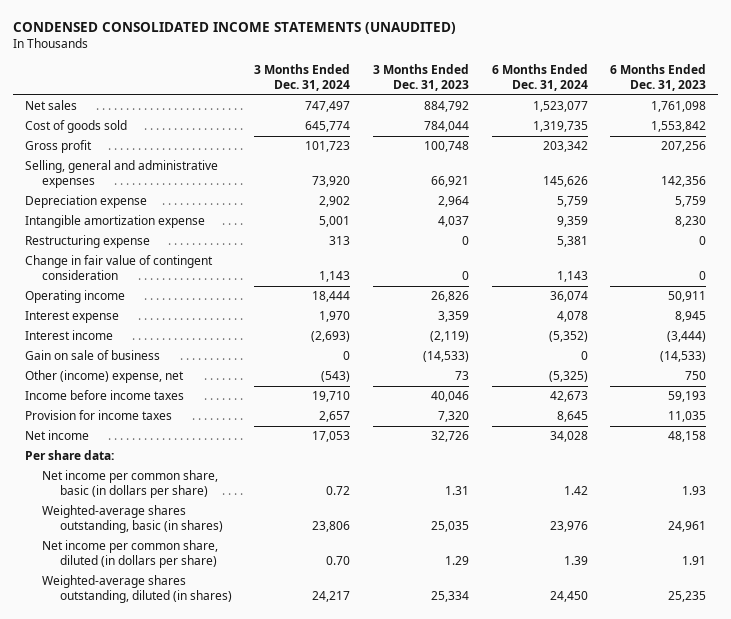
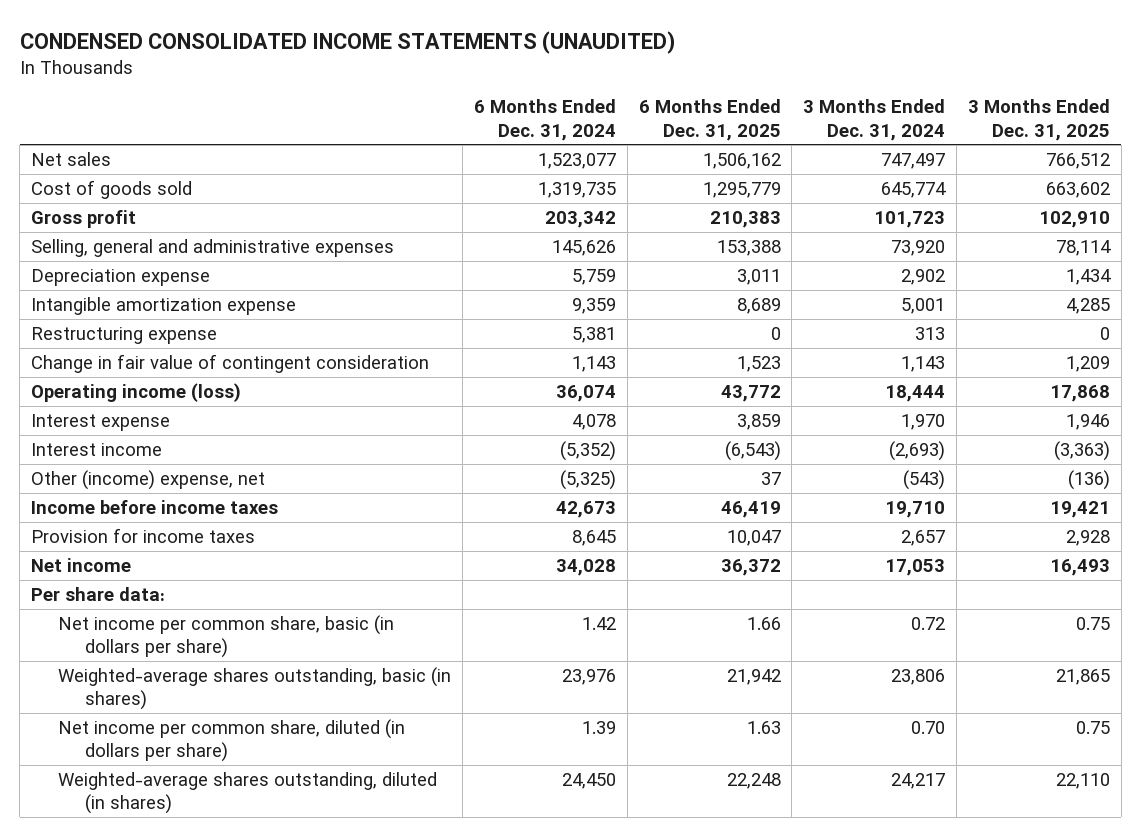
- | 3 Months Ended Dec. 31, 2024 | 3 Months Ended Dec. 31, 2023 | 6 Months Ended Dec. 31, 2024 | 6 Months Ended Dec. 31, 2023
+ | 6 Months Ended Dec. 31, 2024 | 6 Months Ended Dec. 31, 2025 | 3 Months Ended Dec. 31, 2024 | 3 Months Ended Dec. 31, 2025
- Operating income | 18,444 | 26,826 | 36,074 | 50,911
+ Operating income (loss) | 36,074 | 43,772 | 18,444 | 17,868
- Gain on sale of business | 0 | (14,533) | 0 | (14,533)

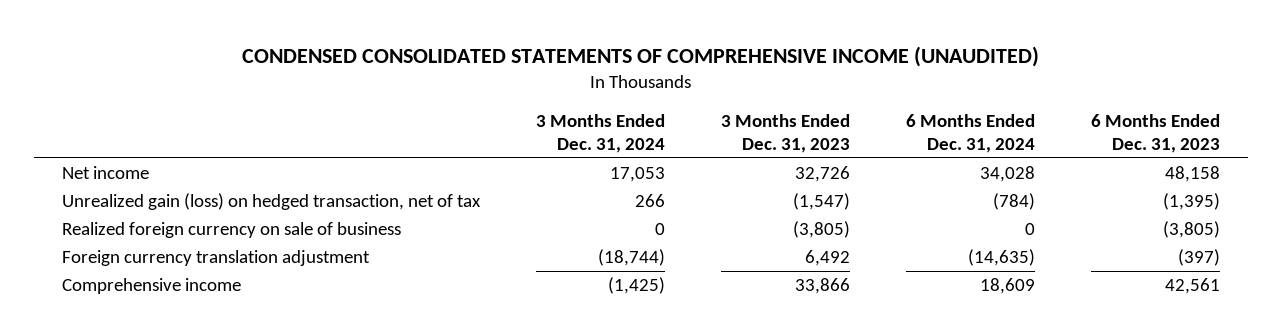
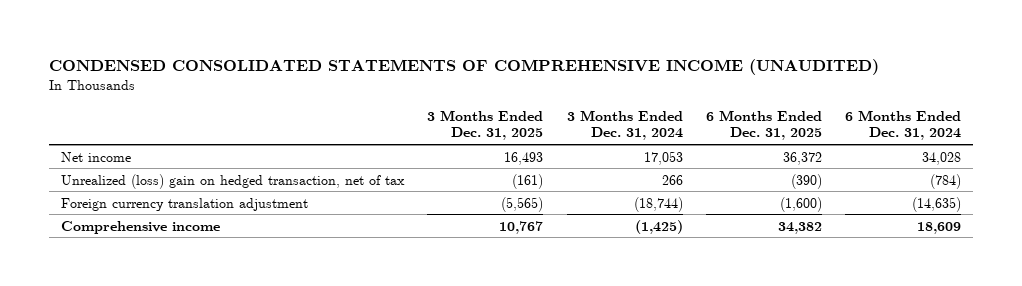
- | 3 Months Ended Dec. 31, 2024 | 3 Months Ended Dec. 31, 2023 | 6 Months Ended Dec. 31, 2024 | 6 Months Ended Dec. 31, 2023
+ | 3 Months Ended Dec. 31, 2025 | 3 Months Ended Dec. 31, 2024 | 6 Months Ended Dec. 31, 2025 | 6 Months Ended Dec. 31, 2024
- Unrealized gain (loss) on hedged transaction, net of tax | 266 | (1,547) | (784) | (1,395)
- Realized foreign currency on sale of business | 0 | (3,805) | 0 | (3,805)
+ Unrealized (loss) gain on hedged transaction, net of tax | (161) | 266 | (390) | (784)

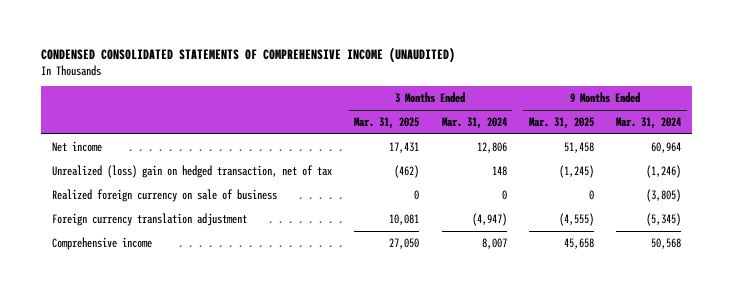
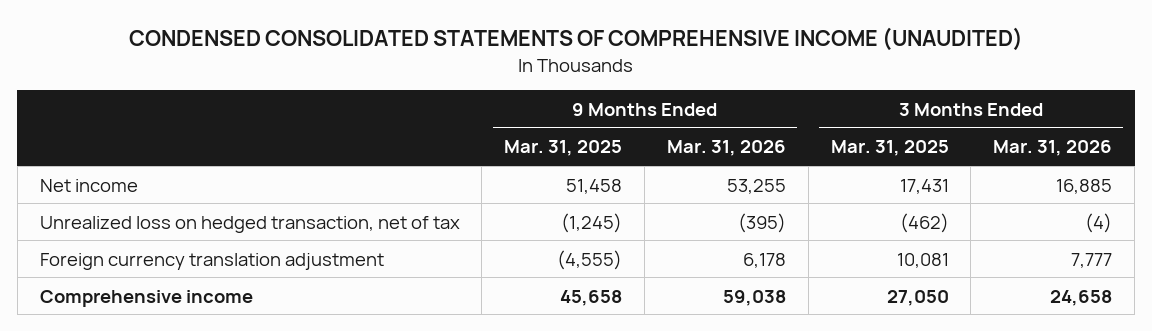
- | 3 Months Ended Mar. 31, 2025 | 3 Months Ended Mar. 31, 2024 | 9 Months Ended Mar. 31, 2025 | 9 Months Ended Mar. 31, 2024
+ | 9 Months Ended Mar. 31, 2025 | 9 Months Ended Mar. 31, 2026 | 3 Months Ended Mar. 31, 2025 | 3 Months Ended Mar. 31, 2026
- Unrealized (loss) gain on hedged transaction, net of tax | (462) | 148 | (1,245) | (1,246)
- Realized foreign currency on sale of business | 0 | 0 | 0 | (3,805)
+ Unrealized loss on hedged transaction, net of tax | (1,245) | (395) | (462) | (4)

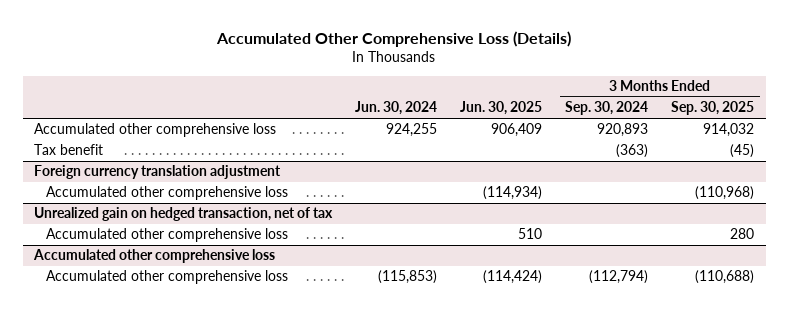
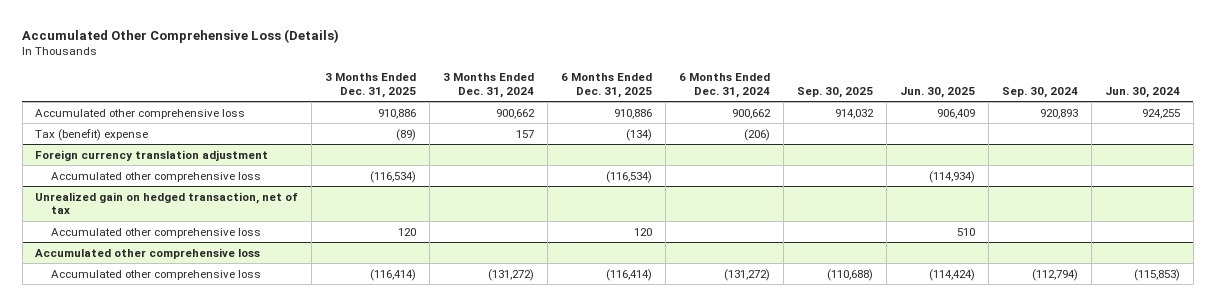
- | Jun. 30, 2024 | Jun. 30, 2025 | 3 Months Ended Sep. 30, 2024 | 3 Months Ended Sep. 30, 2025
+ | 3 Months Ended Dec. 31, 2025 | 3 Months Ended Dec. 31, 2024 | 6 Months Ended Dec. 31, 2025 | 6 Months Ended Dec. 31, 2024 | Sep. 30, 2025 | Jun. 30, 2025 | Sep. 30, 2024 | Jun. 30, 2024
- Tax benefit | | | (363) | (45)
+ Tax (benefit) expense | (89) | 157 | (134) | (206) | | | |

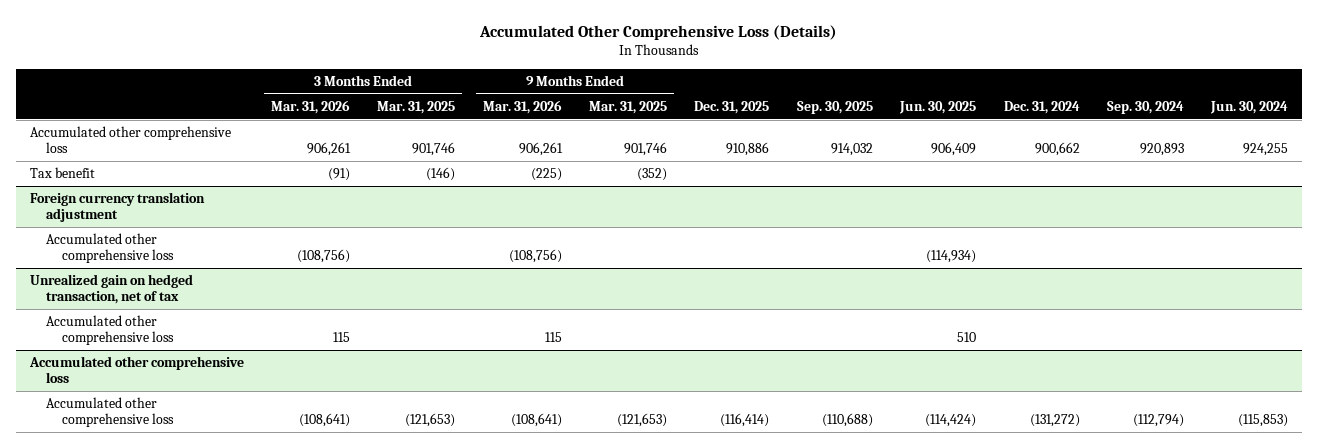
- | 3 Months Ended Dec. 31, 2025 | 3 Months Ended Dec. 31, 2024 | 6 Months Ended Dec. 31, 2025 | 6 Months Ended Dec. 31, 2024 | Sep. 30, 2025 | Jun. 30, 2025 | Sep. 30, 2024 | Jun. 30, 2024
+ | 3 Months Ended Mar. 31, 2026 | 3 Months Ended Mar. 31, 2025 | 9 Months Ended Mar. 31, 2026 | 9 Months Ended Mar. 31, 2025 | Dec. 31, 2025 | Sep. 30, 2025 | Jun. 30, 2025 | Dec. 31, 2024 | Sep. 30, 2024 | Jun. 30, 2024
- Tax (benefit) expense | (89) | 157 | (134) | (206) | | | |
+ Tax benefit | (91) | (146) | (225) | (352) | | | | | |

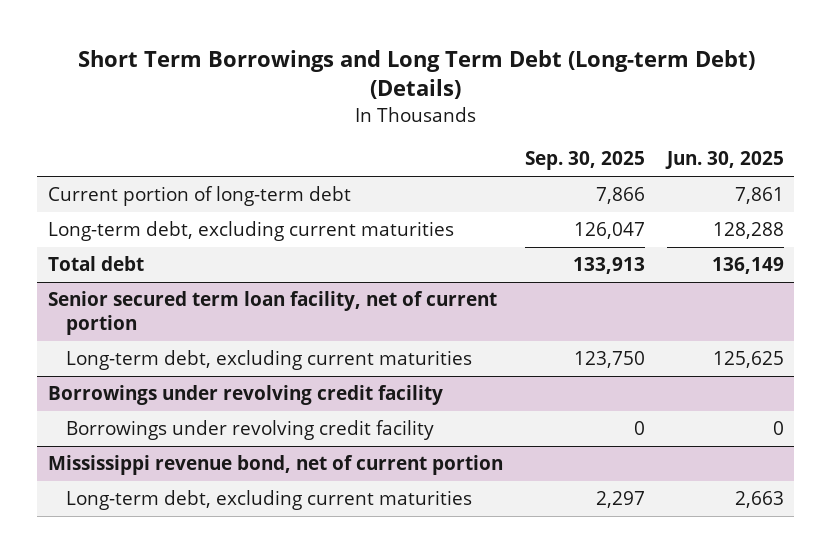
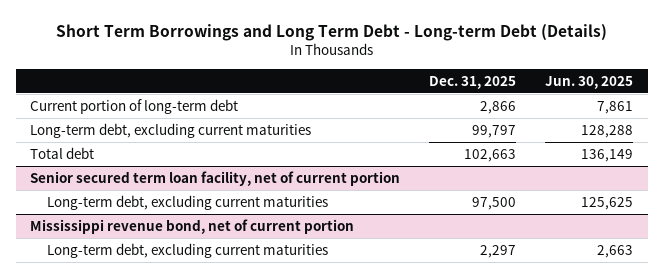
- Short Term Borrowings and Long Term Debt (Long-term Debt) (Details)
+ Short Term Borrowings and Long Term Debt - Long-term Debt (Details)
- | Sep. 30, 2025 | Jun. 30, 2025
+ | Dec. 31, 2025 | Jun. 30, 2025
- Borrowings under revolving credit facility
- Borrowings under revolving credit facility | 0 | 0

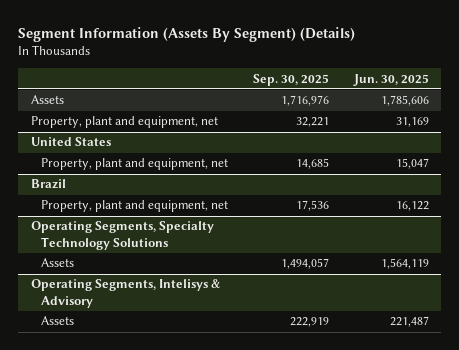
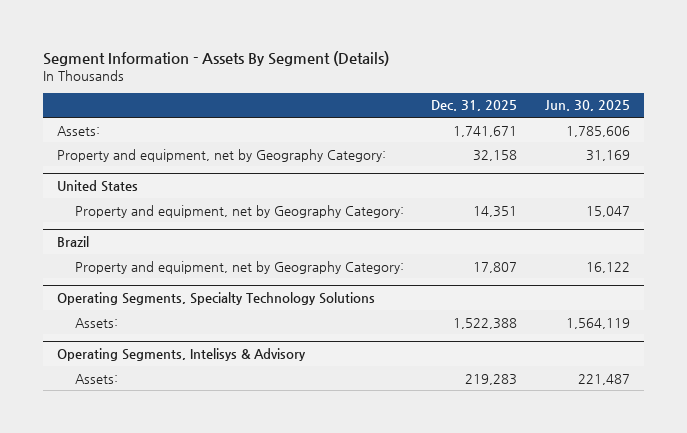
- Segment Information (Assets By Segment) (Details)
+ Segment Information - Assets By Segment (Details)
- | Sep. 30, 2025 | Jun. 30, 2025
+ | Dec. 31, 2025 | Jun. 30, 2025
- Assets | 1,716,976 | 1,785,606
- Property, plant and equipment, net | 32,221 | 31,169
+ Assets: | 1,741,671 | 1,785,606
+ Property and equipment, net by Geography Category: | 32,158 | 31,169
@ United States
- Property, plant and equipment, net | 14,685 | 15,047
+ Property and equipment, net by Geography Category: | 14,351 | 15,047
@ Brazil
- Property, plant and equipment, net | 17,536 | 16,122
+ Property and equipment, net by Geography Category: | 17,807 | 16,122
@ Operating Segments, Specialty Technology Solutions
- Assets | 1,494,057 | 1,564,119
+ Assets: | 1,522,388 | 1,564,119
@ Operating Segments, Intelisys & Advisory
- Assets | 222,919 | 221,487
+ Assets: | 219,283 | 221,487

